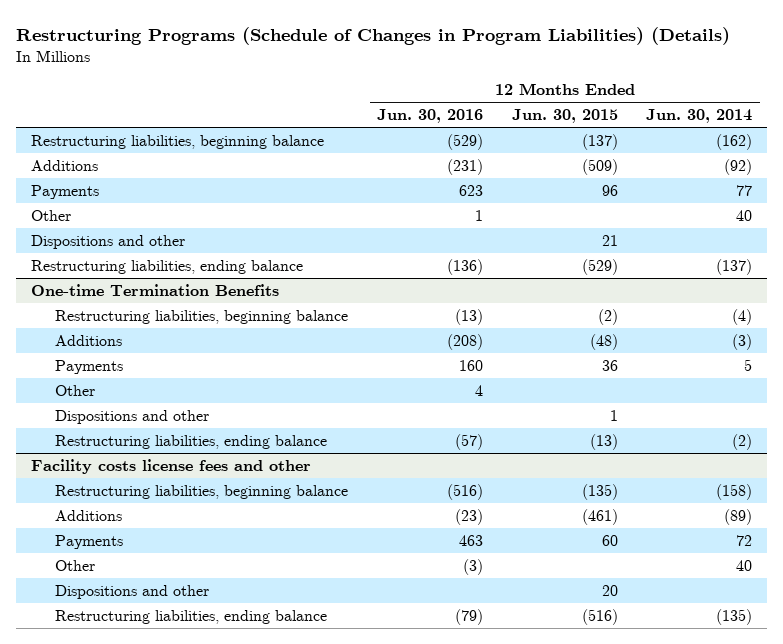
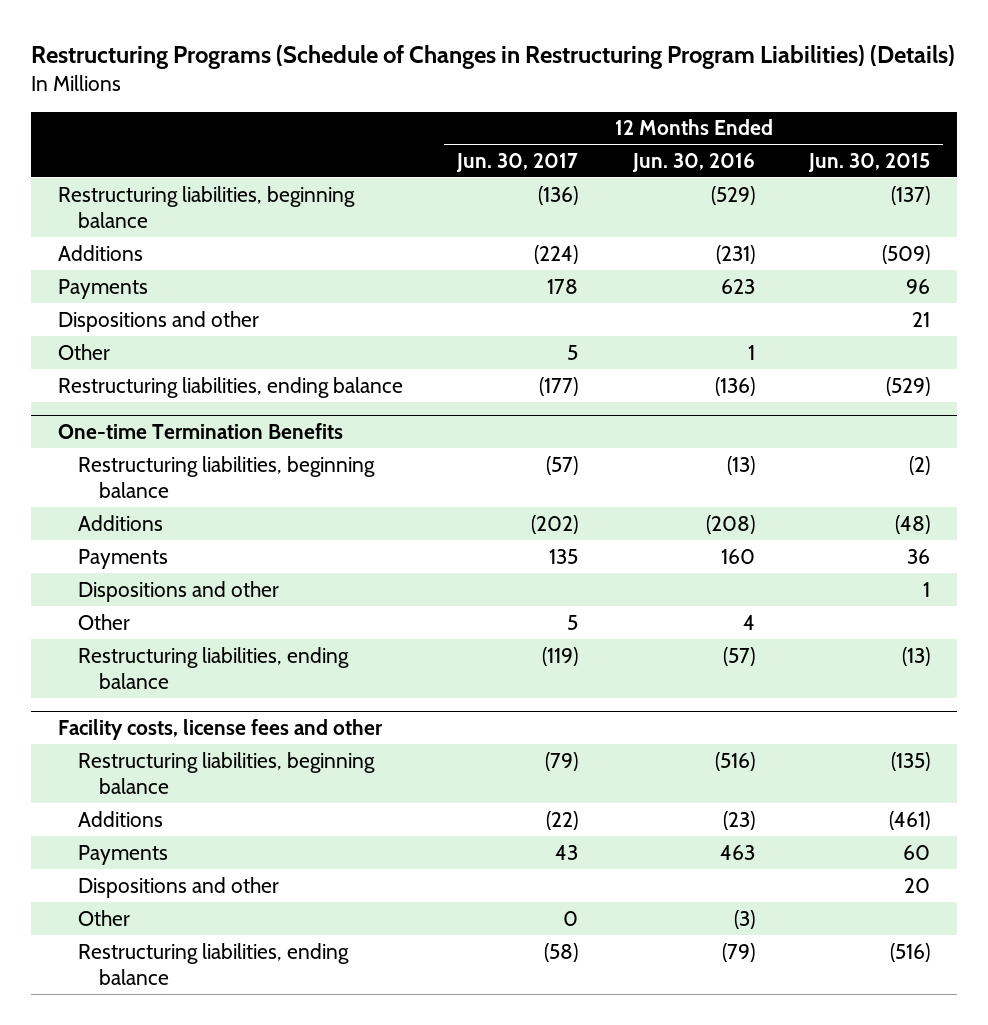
- Restructuring Programs (Schedule of Changes in Program Liabilities) (Details)
+ Restructuring Programs (Schedule of Changes in Restructuring Program Liabilities) (Details)
- | 12 Months Ended Jun. 30, 2016 | 12 Months Ended Jun. 30, 2015 | 12 Months Ended Jun. 30, 2014
+ | 12 Months Ended Jun. 30, 2017 | 12 Months Ended Jun. 30, 2016 | 12 Months Ended Jun. 30, 2015
moved down: Other | 5 | 1 |
@ One-time Termination Benefits
moved down: Other | 5 | 4 |
- Facility costs license fees and other
+ Facility costs, license fees and other
- Other | (3) | | 40
+ Other | 0 | (3) |

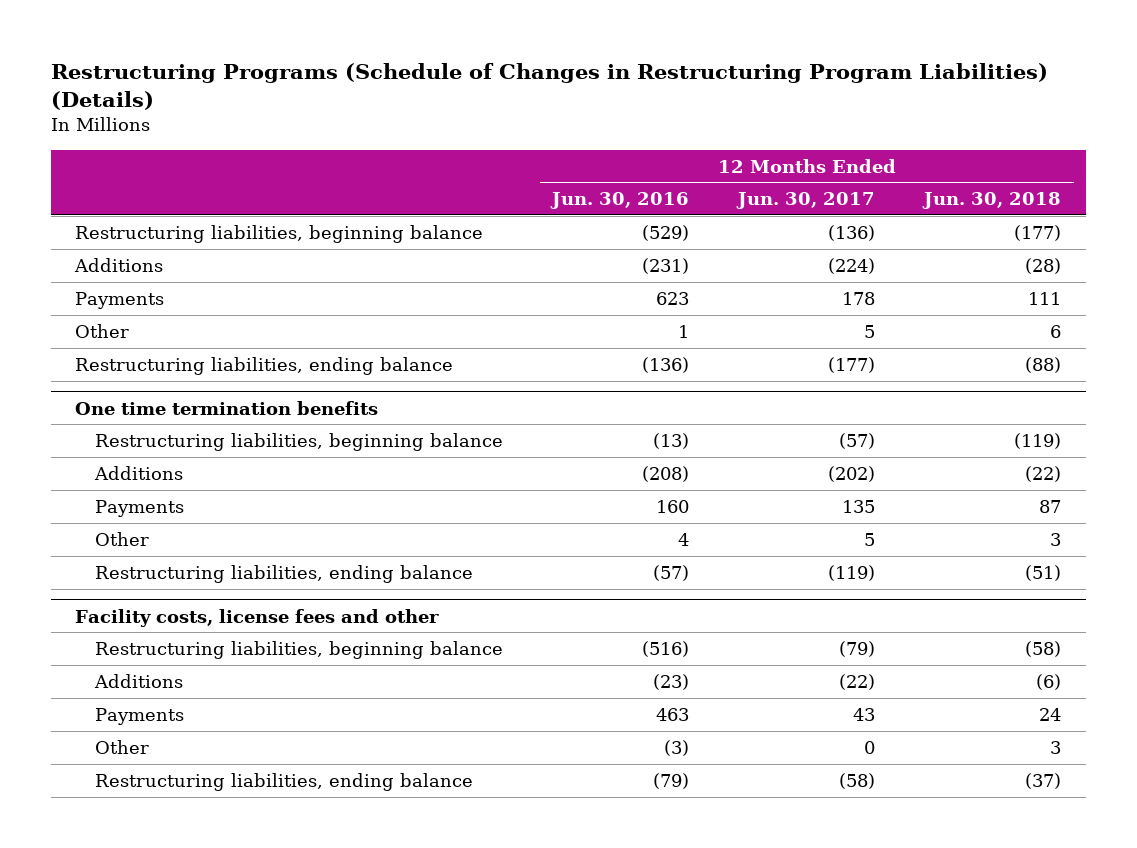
- | 12 Months Ended Jun. 30, 2017 | 12 Months Ended Jun. 30, 2016 | 12 Months Ended Jun. 30, 2015
+ | 12 Months Ended Jun. 30, 2016 | 12 Months Ended Jun. 30, 2017 | 12 Months Ended Jun. 30, 2018
- Dispositions and other | | | 21
- One-time Termination Benefits
+ One time termination benefits
- Dispositions and other | | | 1
@ Facility costs, license fees and other
- Dispositions and other | | | 20

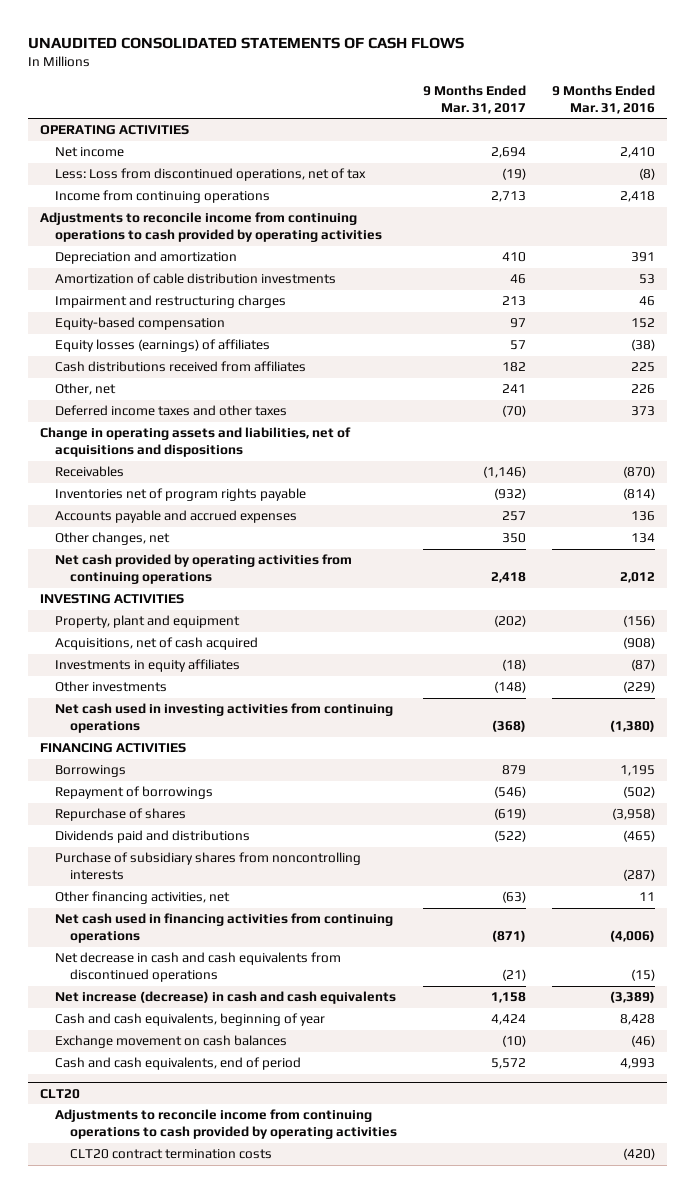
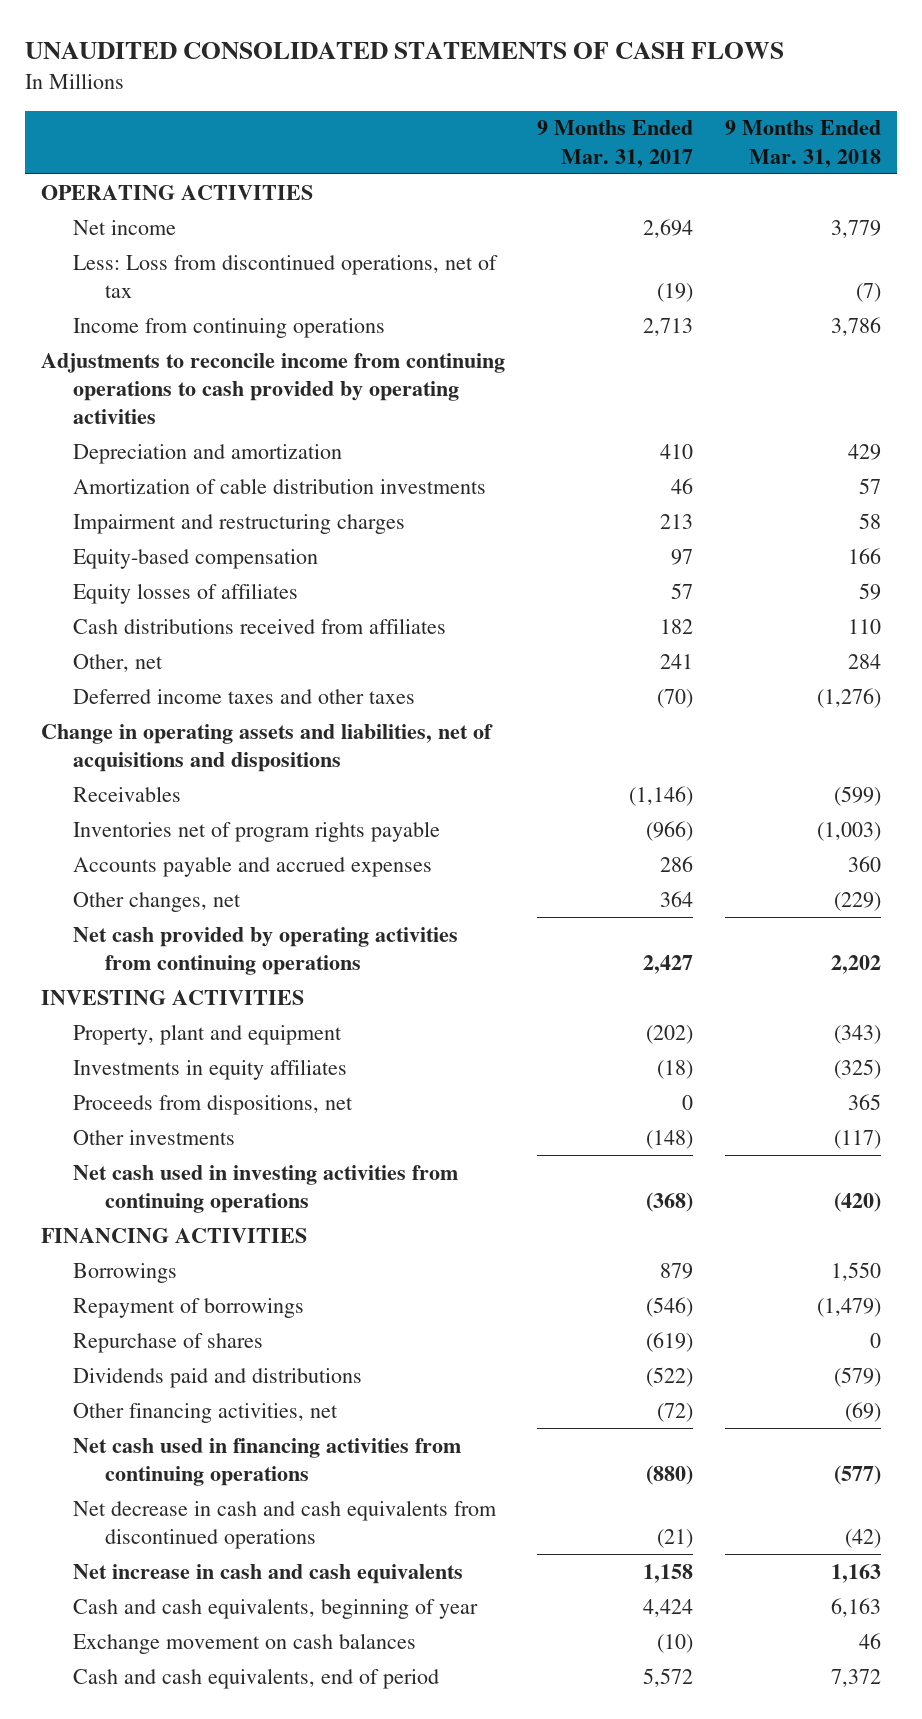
- | 9 Months Ended Mar. 31, 2017 | 9 Months Ended Mar. 31, 2016
+ | 9 Months Ended Mar. 31, 2017 | 9 Months Ended Mar. 31, 2018
- Equity losses (earnings) of affiliates | 57 | (38)
+ Equity losses of affiliates | 57 | 59
- Inventories net of program rights payable | (932) | (814)
- Accounts payable and accrued expenses | 257 | 136
- Other changes, net | 350 | 134
- Net cash provided by operating activities from continuing operations | 2,418 | 2,012
+ Inventories net of program rights payable | (966) | (1,003)
+ Accounts payable and accrued expenses | 286 | 360
+ Other changes, net | 364 | (229)
+ Net cash provided by operating activities from continuing operations | 2,427 | 2,202
- Acquisitions, net of cash acquired | | (908)
+ Proceeds from dispositions, net | 0 | 365
- Purchase of subsidiary shares from noncontrolling interests | | (287)
- Other financing activities, net | (63) | 11
- Net cash used in financing activities from continuing operations | (871) | (4,006)
+ Other financing activities, net | (72) | (69)
+ Net cash used in financing activities from continuing operations | (880) | (577)
- Net increase (decrease) in cash and cash equivalents | 1,158 | (3,389)
+ Net increase in cash and cash equivalents | 1,158 | 1,163
- CLT20
- Adjustments to reconcile income from continuing operations to cash provided by operating activities
- CLT20 contract termination costs | | (420)

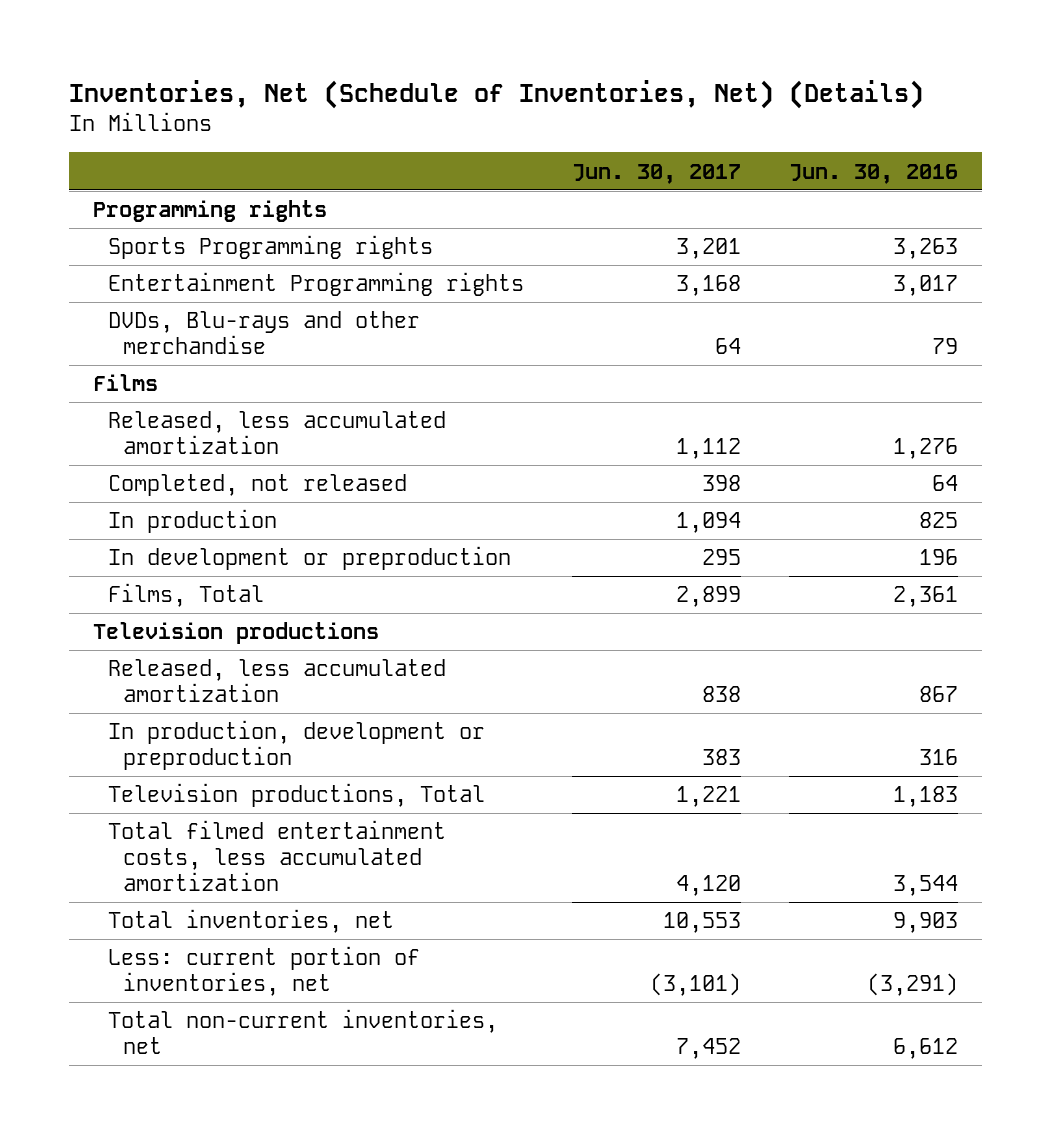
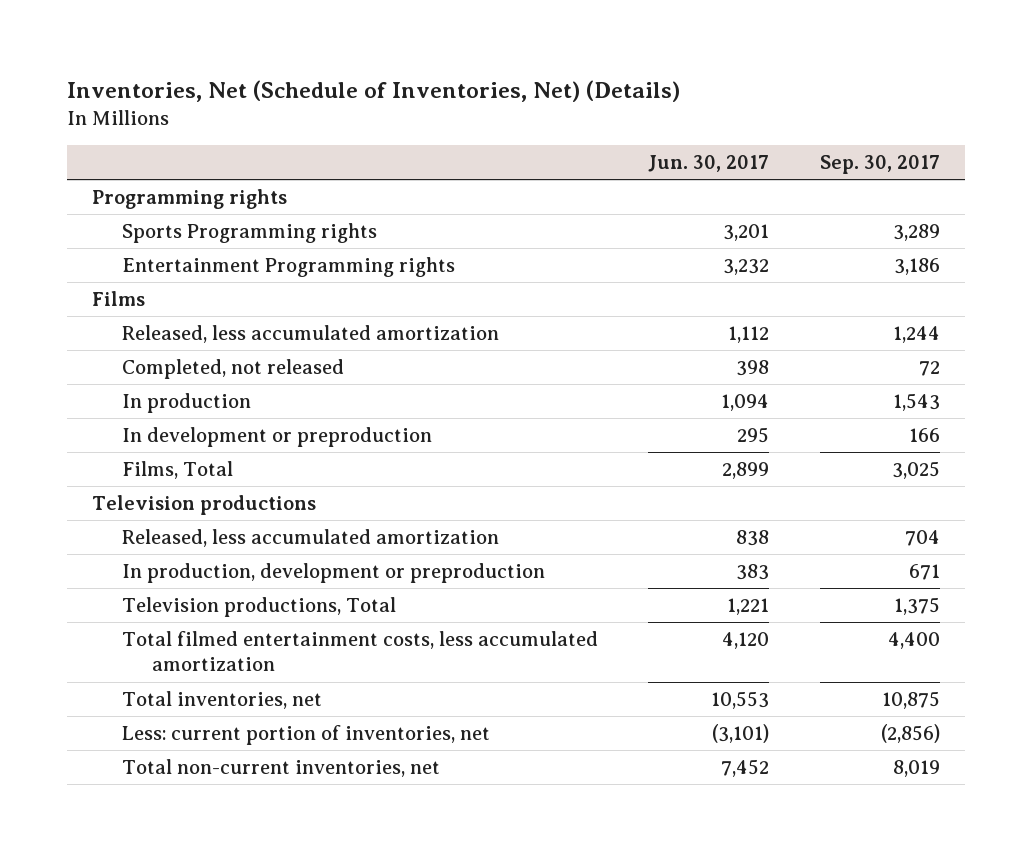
- | Jun. 30, 2017 | Jun. 30, 2016
+ | Jun. 30, 2017 | Sep. 30, 2017
- Entertainment Programming rights | 3,168 | 3,017
- DVDs, Blu-rays and other merchandise | 64 | 79
+ Entertainment Programming rights | 3,232 | 3,186

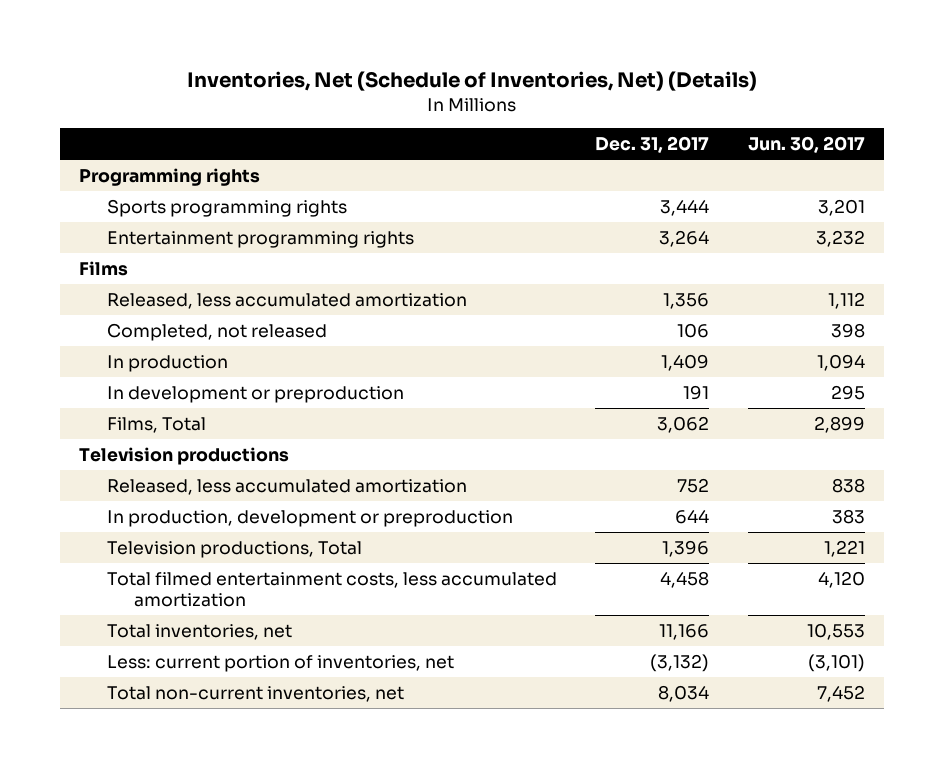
- | Jun. 30, 2017 | Sep. 30, 2017
+ | Dec. 31, 2017 | Jun. 30, 2017
- Sports Programming rights | 3,201 | 3,289
- Entertainment Programming rights | 3,232 | 3,186
+ Sports programming rights | 3,444 | 3,201
+ Entertainment programming rights | 3,264 | 3,232

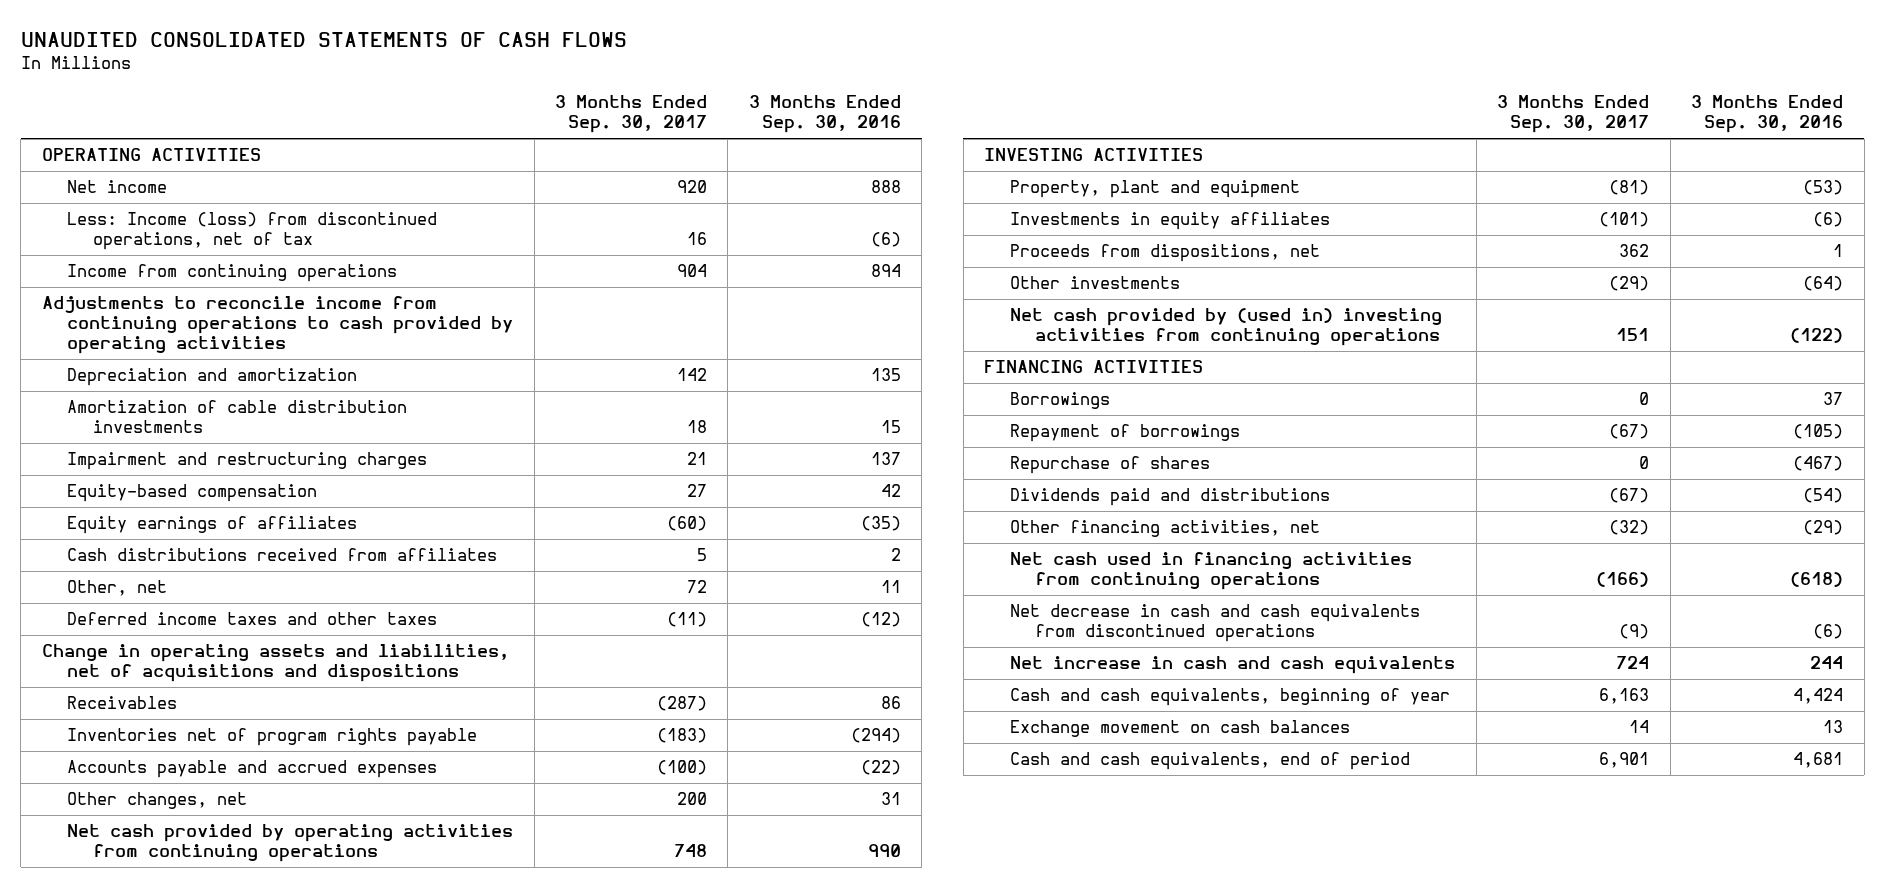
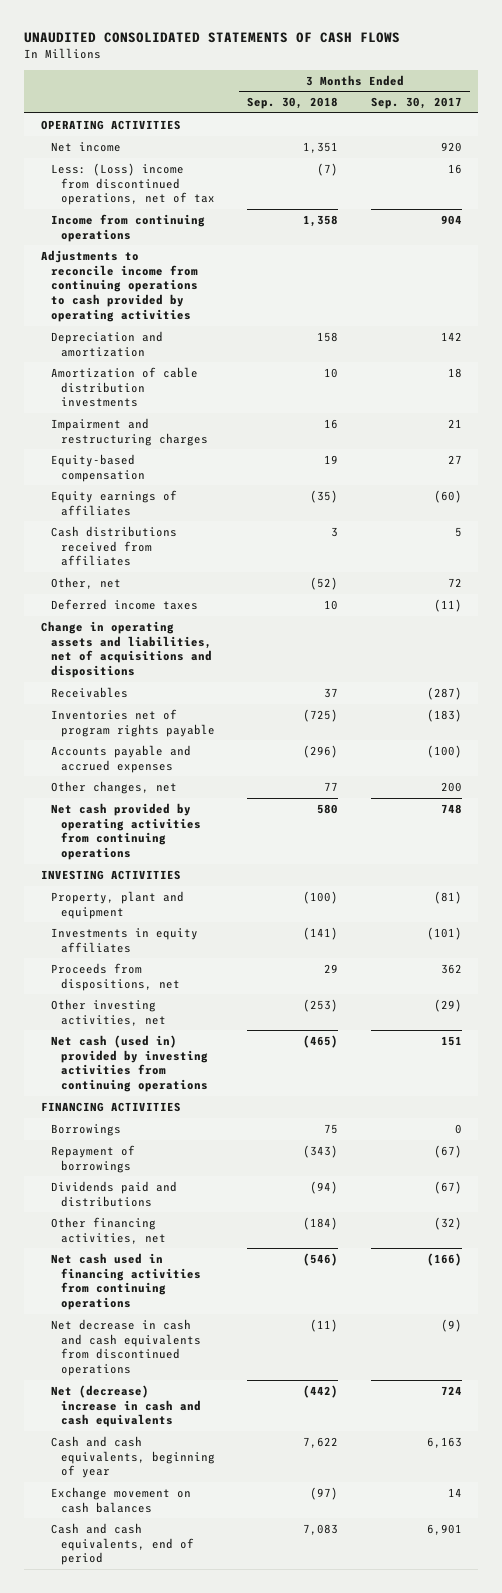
- | 3 Months Ended Sep. 30, 2017 | 3 Months Ended Sep. 30, 2016
+ | 3 Months Ended Sep. 30, 2018 | 3 Months Ended Sep. 30, 2017
- Less: Income (loss) from discontinued operations, net of tax | 16 | (6)
+ Less: (Loss) income from discontinued operations, net of tax | (7) | 16
- Deferred income taxes and other taxes | (11) | (12)
+ Deferred income taxes | 10 | (11)
- Other investments | (29) | (64)
- Net cash provided by (used in) investing activities from continuing operations | 151 | (122)
+ Other investing activities, net | (253) | (29)
+ Net cash (used in) provided by investing activities from continuing operations | (465) | 151
- Repurchase of shares | 0 | (467)
- Net increase in cash and cash equivalents | 724 | 244
+ Net (decrease) increase in cash and cash equivalents | (442) | 724

